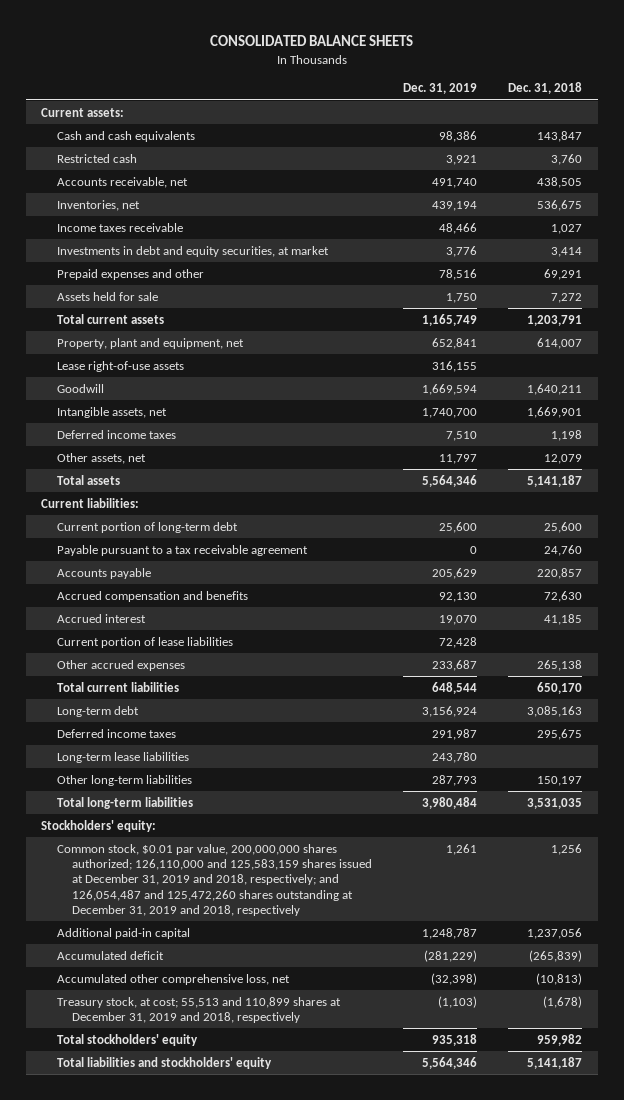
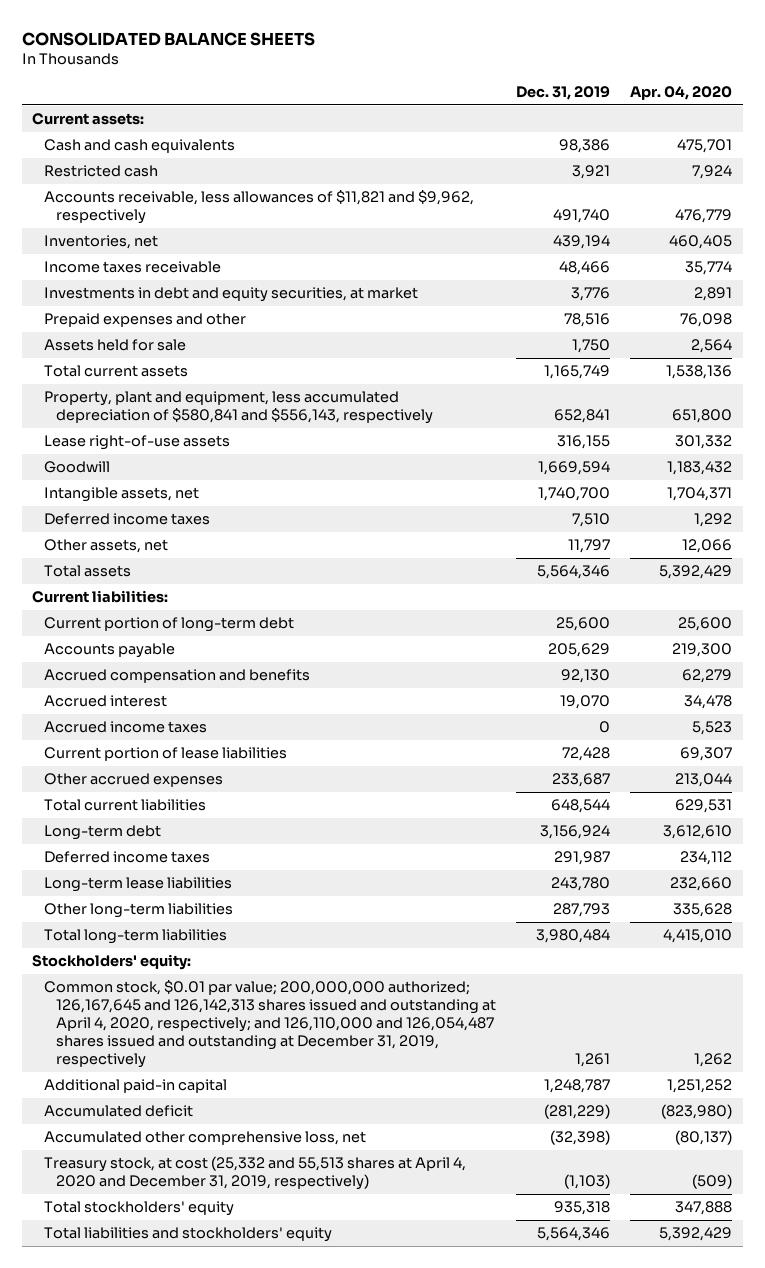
- | Dec. 31, 2019 | Dec. 31, 2018
+ | Dec. 31, 2019 | Apr. 04, 2020
- Accounts receivable, net | 491,740 | 438,505
+ Accounts receivable, less allowances of $11,821 and $9,962, respectively | 491,740 | 476,779
- Property, plant and equipment, net | 652,841 | 614,007
+ Property, plant and equipment, less accumulated depreciation of $580,841 and $556,143, respectively | 652,841 | 651,800
- Payable pursuant to a tax receivable agreement | 0 | 24,760
+ Accrued income taxes | 0 | 5,523
- Common stock, $0.01 par value, 200,000,000 shares authorized; 126,110,000 and 125,583,159 shares issued at December 31, 2019 and 2018, respectively; and 126,054,487 and 125,472,260 shares outstanding at December 31, 2019 and 2018, respectively | 1,261 | 1,256
+ Common stock, $0.01 par value; 200,000,000 authorized; 126,167,645 and 126,142,313 shares issued and outstanding at April 4, 2020, respectively; and 126,110,000 and 126,054,487 shares issued and outstanding at December 31, 2019, respectively | 1,261 | 1,262
- Treasury stock, at cost; 55,513 and 110,899 shares at December 31, 2019 and 2018, respectively | (1,103) | (1,678)
+ Treasury stock, at cost (25,332 and 55,513 shares at April 4, 2020 and December 31, 2019, respectively) | (1,103) | (509)

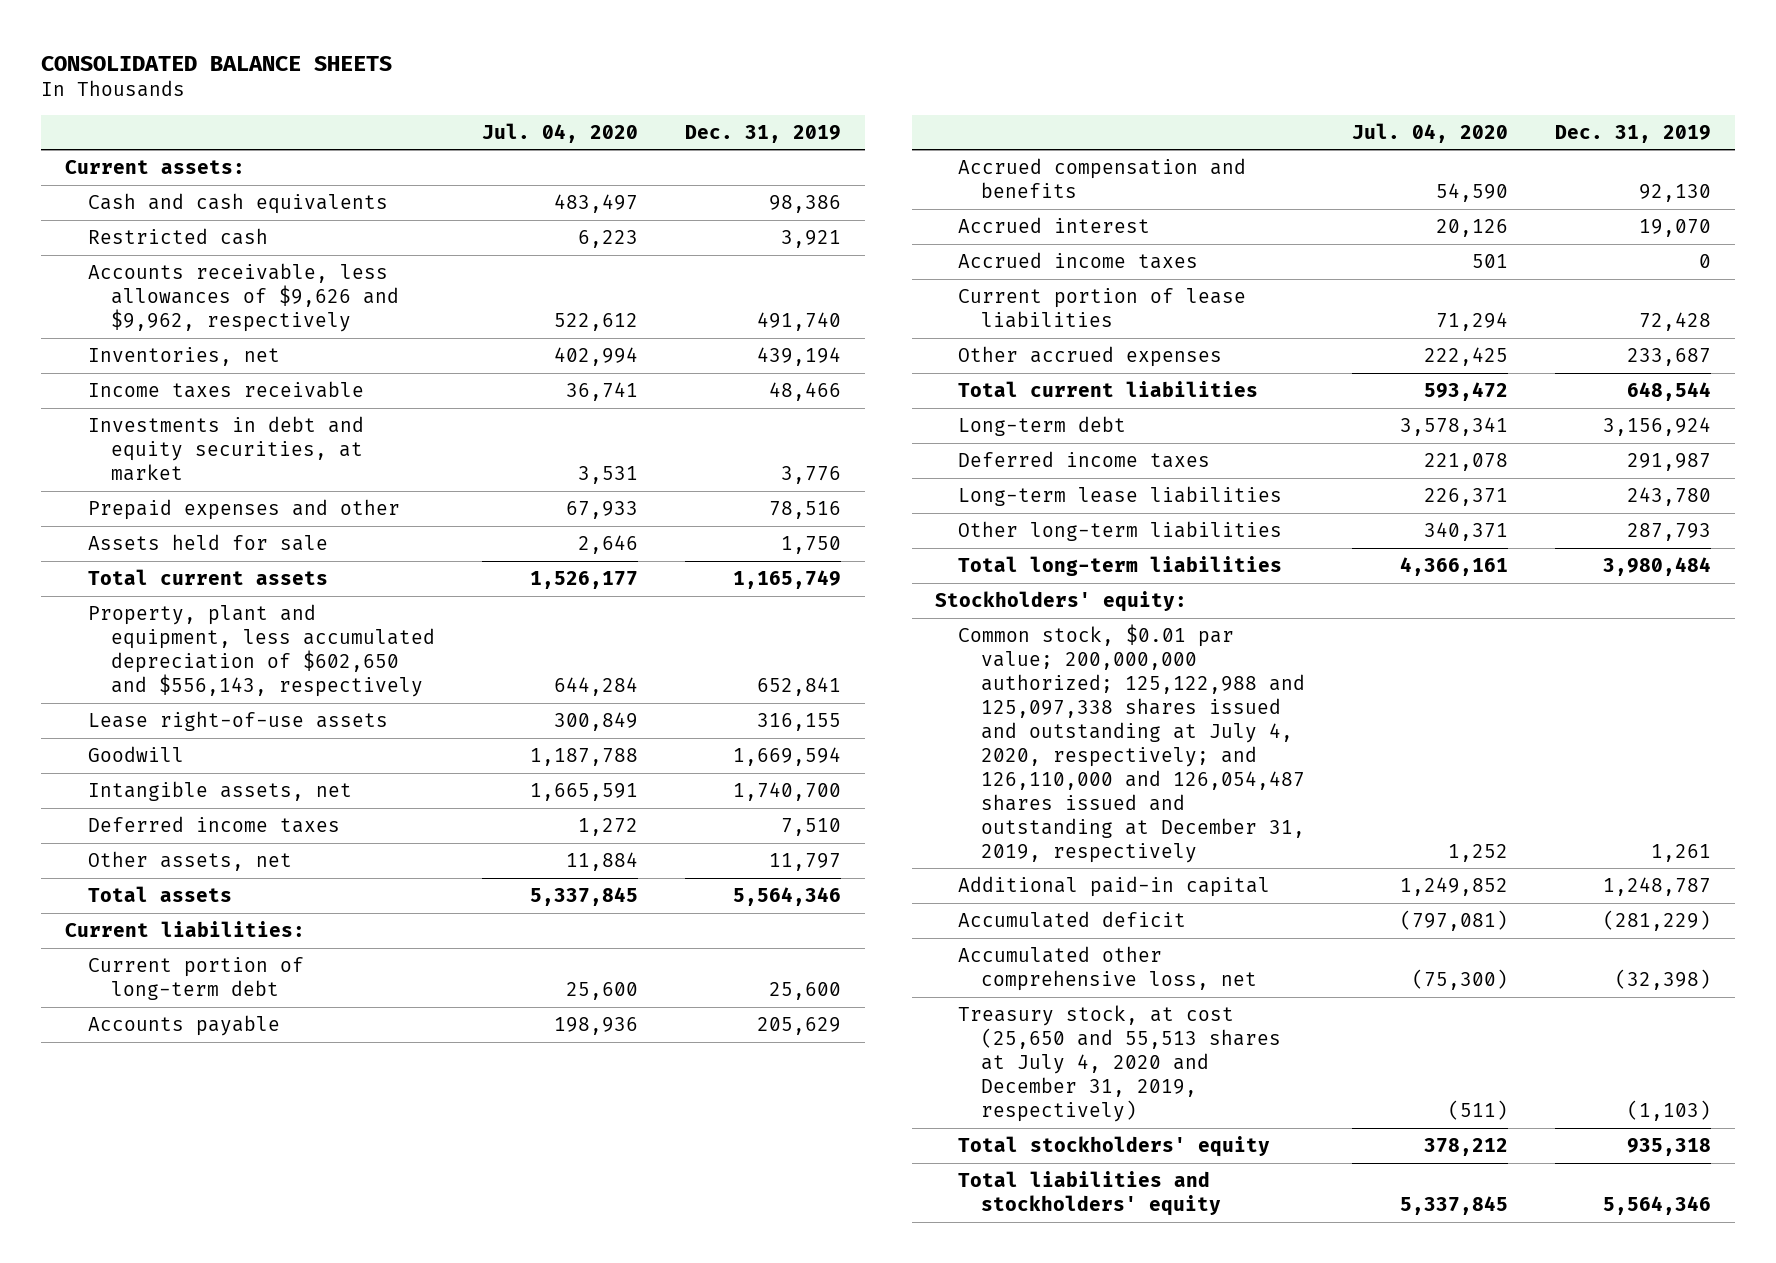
- | Dec. 31, 2019 | Apr. 04, 2020
+ | Jul. 04, 2020 | Dec. 31, 2019
- Accounts receivable, less allowances of $11,821 and $9,962, respectively | 491,740 | 476,779
+ Accounts receivable, less allowances of $9,626 and $9,962, respectively | 522,612 | 491,740
- Property, plant and equipment, less accumulated depreciation of $580,841 and $556,143, respectively | 652,841 | 651,800
+ Property, plant and equipment, less accumulated depreciation of $602,650 and $556,143, respectively | 644,284 | 652,841
- Common stock, $0.01 par value; 200,000,000 authorized; 126,167,645 and 126,142,313 shares issued and outstanding at April 4, 2020, respectively; and 126,110,000 and 126,054,487 shares issued and outstanding at December 31, 2019, respectively | 1,261 | 1,262
+ Common stock, $0.01 par value; 200,000,000 authorized; 125,122,988 and 125,097,338 shares issued and outstanding at July 4, 2020, respectively; and 126,110,000 and 126,054,487 shares issued and outstanding at December 31, 2019, respectively | 1,252 | 1,261
- Treasury stock, at cost (25,332 and 55,513 shares at April 4, 2020 and December 31, 2019, respectively) | (1,103) | (509)
+ Treasury stock, at cost (25,650 and 55,513 shares at July 4, 2020 and December 31, 2019, respectively) | (511) | (1,103)

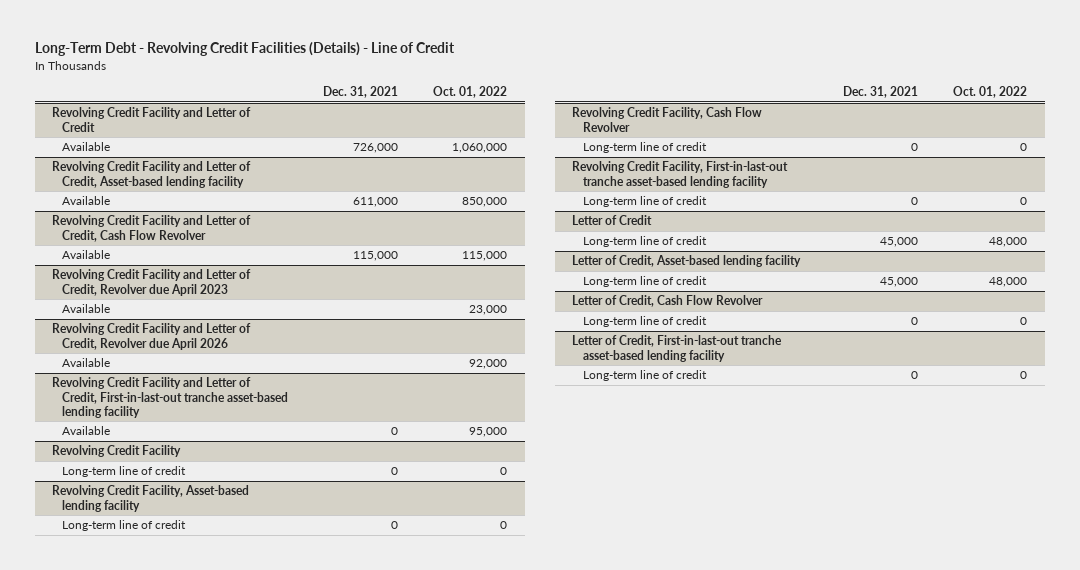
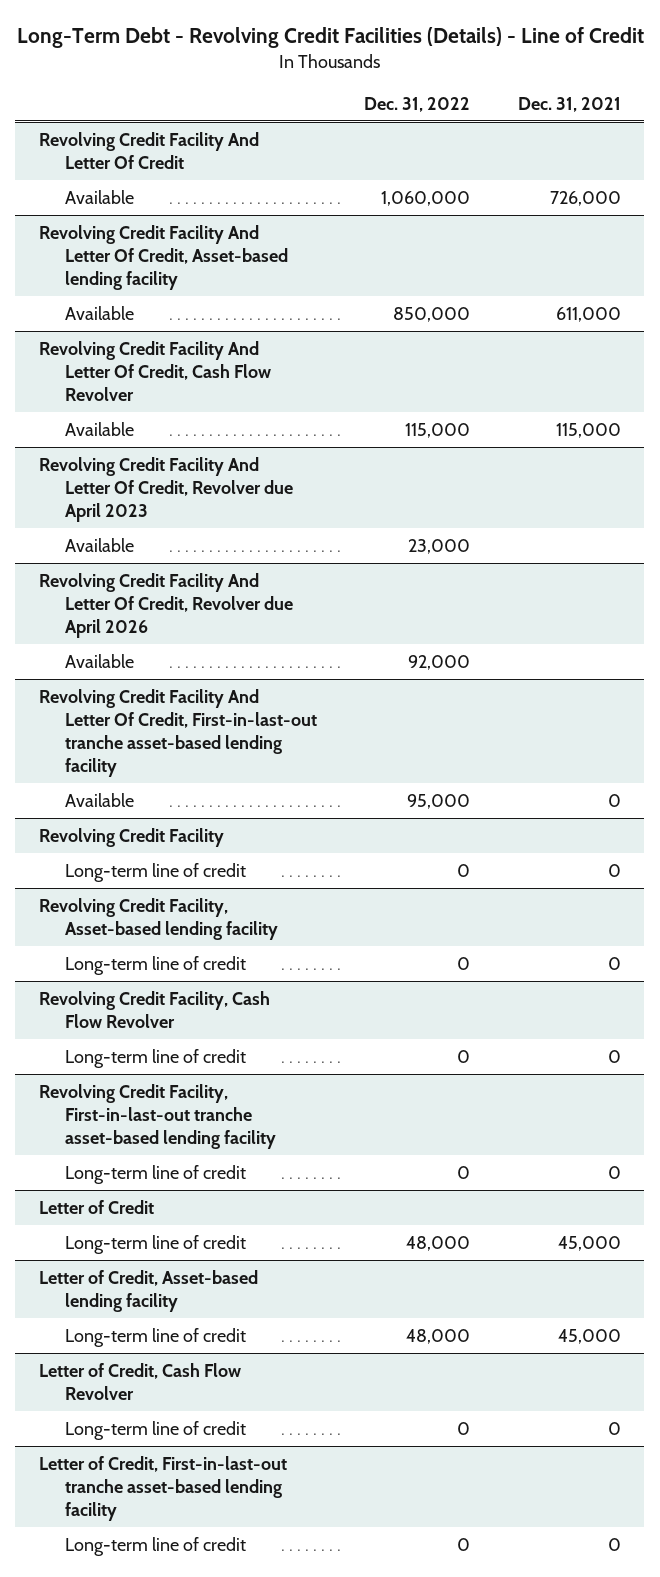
- | Dec. 31, 2021 | Oct. 01, 2022
+ | Dec. 31, 2022 | Dec. 31, 2021
- Revolving Credit Facility and Letter of Credit
+ Revolving Credit Facility And Letter Of Credit
- Revolving Credit Facility and Letter of Credit, Asset-based lending facility
+ Revolving Credit Facility And Letter Of Credit, Asset-based lending facility
- Revolving Credit Facility and Letter of Credit, Cash Flow Revolver
+ Revolving Credit Facility And Letter Of Credit, Cash Flow Revolver
- Revolving Credit Facility and Letter of Credit, Revolver due April 2023
+ Revolving Credit Facility And Letter Of Credit, Revolver due April 2023
- Revolving Credit Facility and Letter of Credit, Revolver due April 2026
+ Revolving Credit Facility And Letter Of Credit, Revolver due April 2026
- Revolving Credit Facility and Letter of Credit, First-in-last-out tranche asset-based lending facility
+ Revolving Credit Facility And Letter Of Credit, First-in-last-out tranche asset-based lending facility

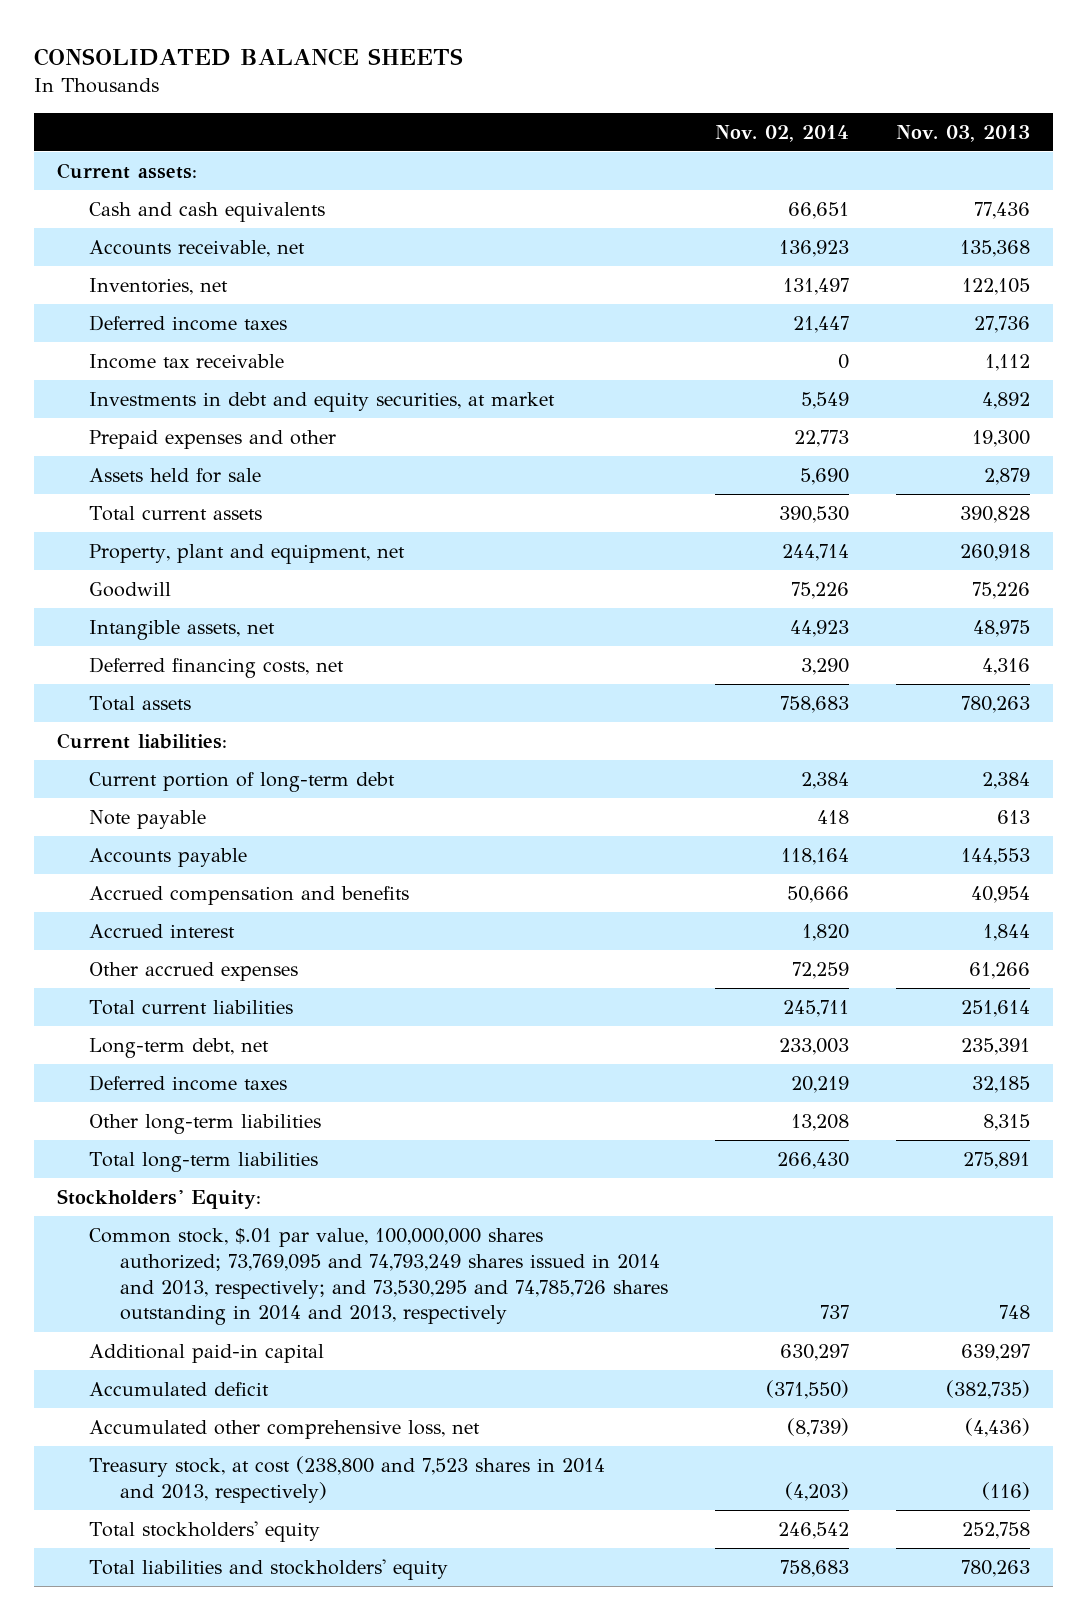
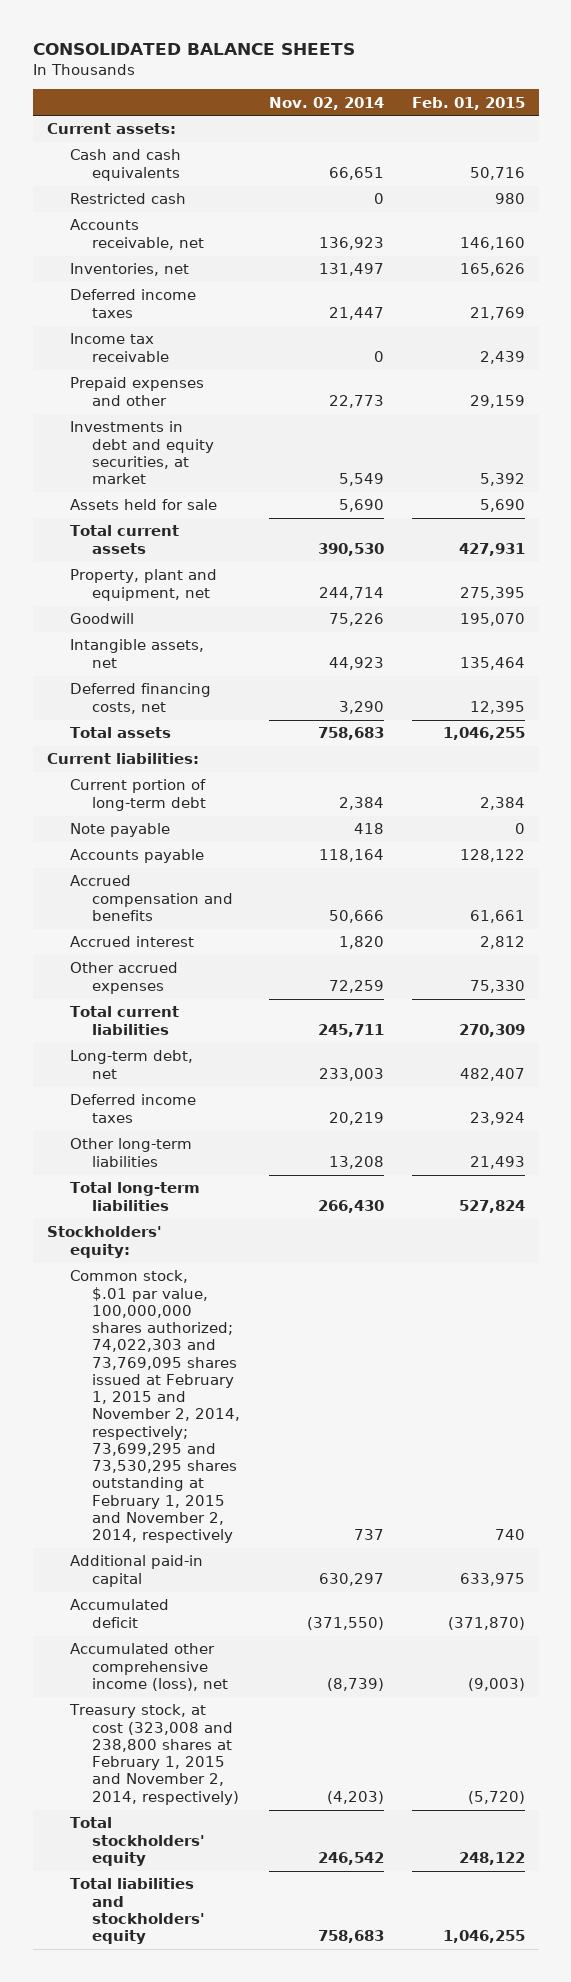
- | Nov. 02, 2014 | Nov. 03, 2013
+ | Nov. 02, 2014 | Feb. 01, 2015
+ Restricted cash | 0 | 980
moved down: Investments in debt and equity securities, at market | 5,549 | 5,392
- Stockholders' Equity:
- Common stock, $.01 par value, 100,000,000 shares authorized; 73,769,095 and 74,793,249 shares issued in 2014 and 2013, respectively; and 73,530,295 and 74,785,726 shares outstanding in 2014 and 2013, respectively | 737 | 748
+ Stockholders' equity:
+ Common stock, $.01 par value, 100,000,000 shares authorized; 74,022,303 and 73,769,095 shares issued at February 1, 2015 and November 2, 2014, respectively; 73,699,295 and 73,530,295 shares outstanding at February 1, 2015 and November 2, 2014, respectively | 737 | 740
- Accumulated other comprehensive loss, net | (8,739) | (4,436)
- Treasury stock, at cost (238,800 and 7,523 shares in 2014 and 2013, respectively) | (4,203) | (116)
+ Accumulated other comprehensive income (loss), net | (8,739) | (9,003)
+ Treasury stock, at cost (323,008 and 238,800 shares at February 1, 2015 and November 2, 2014, respectively) | (4,203) | (5,720)

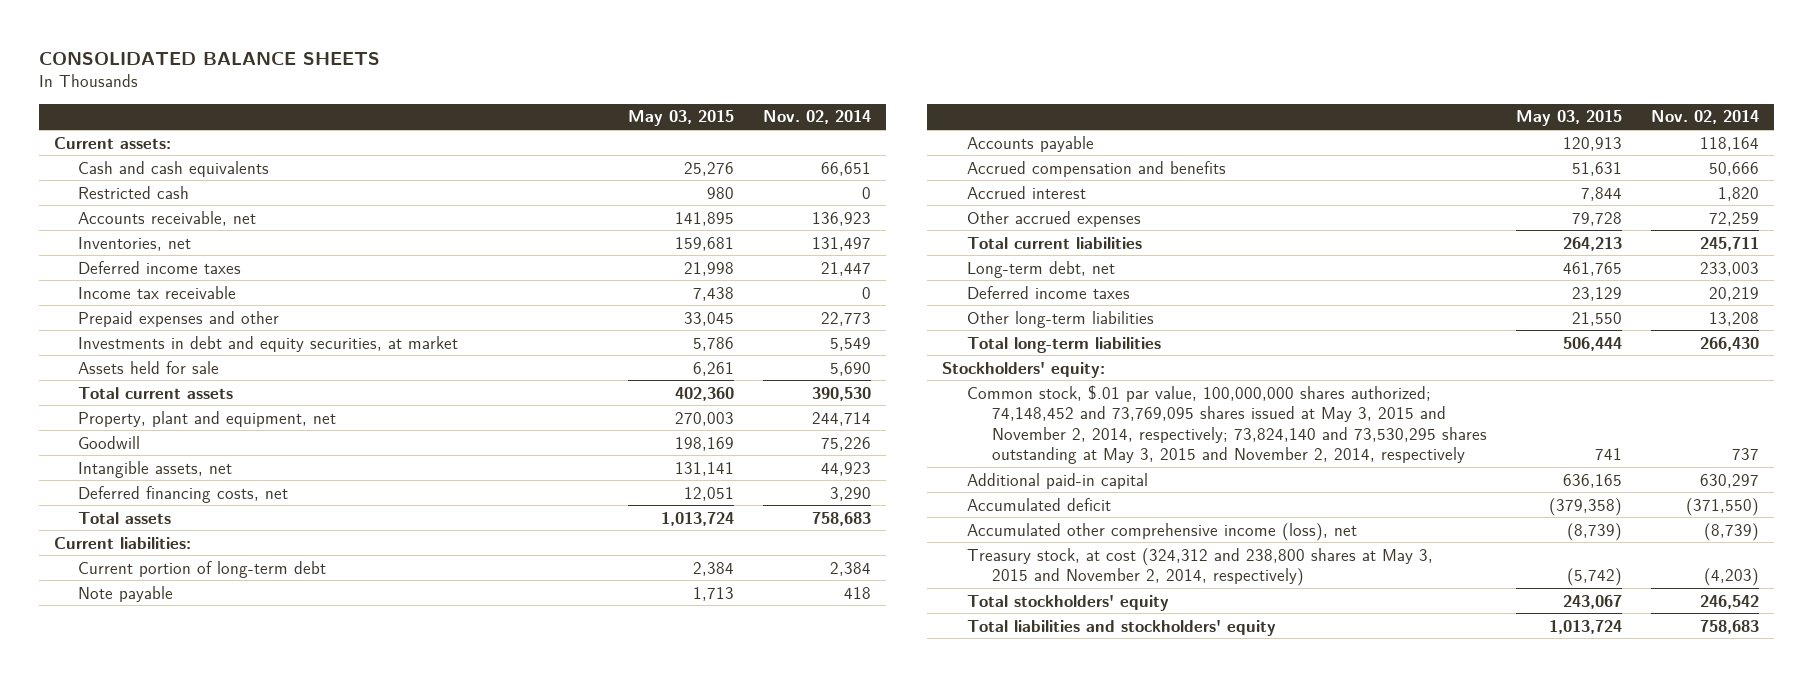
- | Nov. 02, 2014 | Feb. 01, 2015
+ | May 03, 2015 | Nov. 02, 2014
- Common stock, $.01 par value, 100,000,000 shares authorized; 74,022,303 and 73,769,095 shares issued at February 1, 2015 and November 2, 2014, respectively; 73,699,295 and 73,530,295 shares outstanding at February 1, 2015 and November 2, 2014, respectively | 737 | 740
+ Common stock, $.01 par value, 100,000,000 shares authorized; 74,148,452 and 73,769,095 shares issued at May 3, 2015 and November 2, 2014, respectively; 73,824,140 and 73,530,295 shares outstanding at May 3, 2015 and November 2, 2014, respectively | 741 | 737
- Treasury stock, at cost (323,008 and 238,800 shares at February 1, 2015 and November 2, 2014, respectively) | (4,203) | (5,720)
+ Treasury stock, at cost (324,312 and 238,800 shares at May 3, 2015 and November 2, 2014, respectively) | (5,742) | (4,203)

